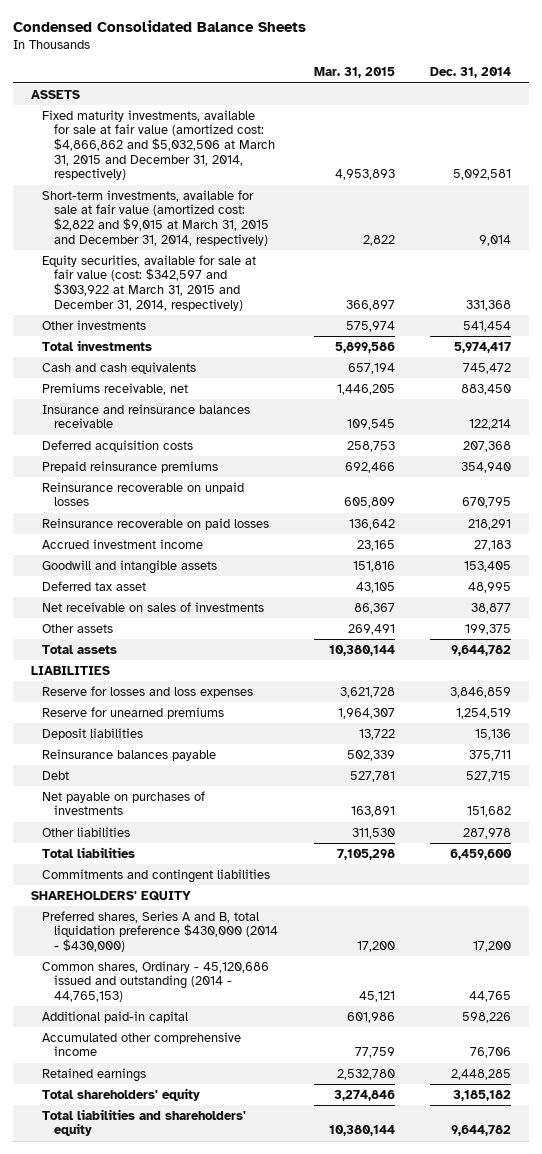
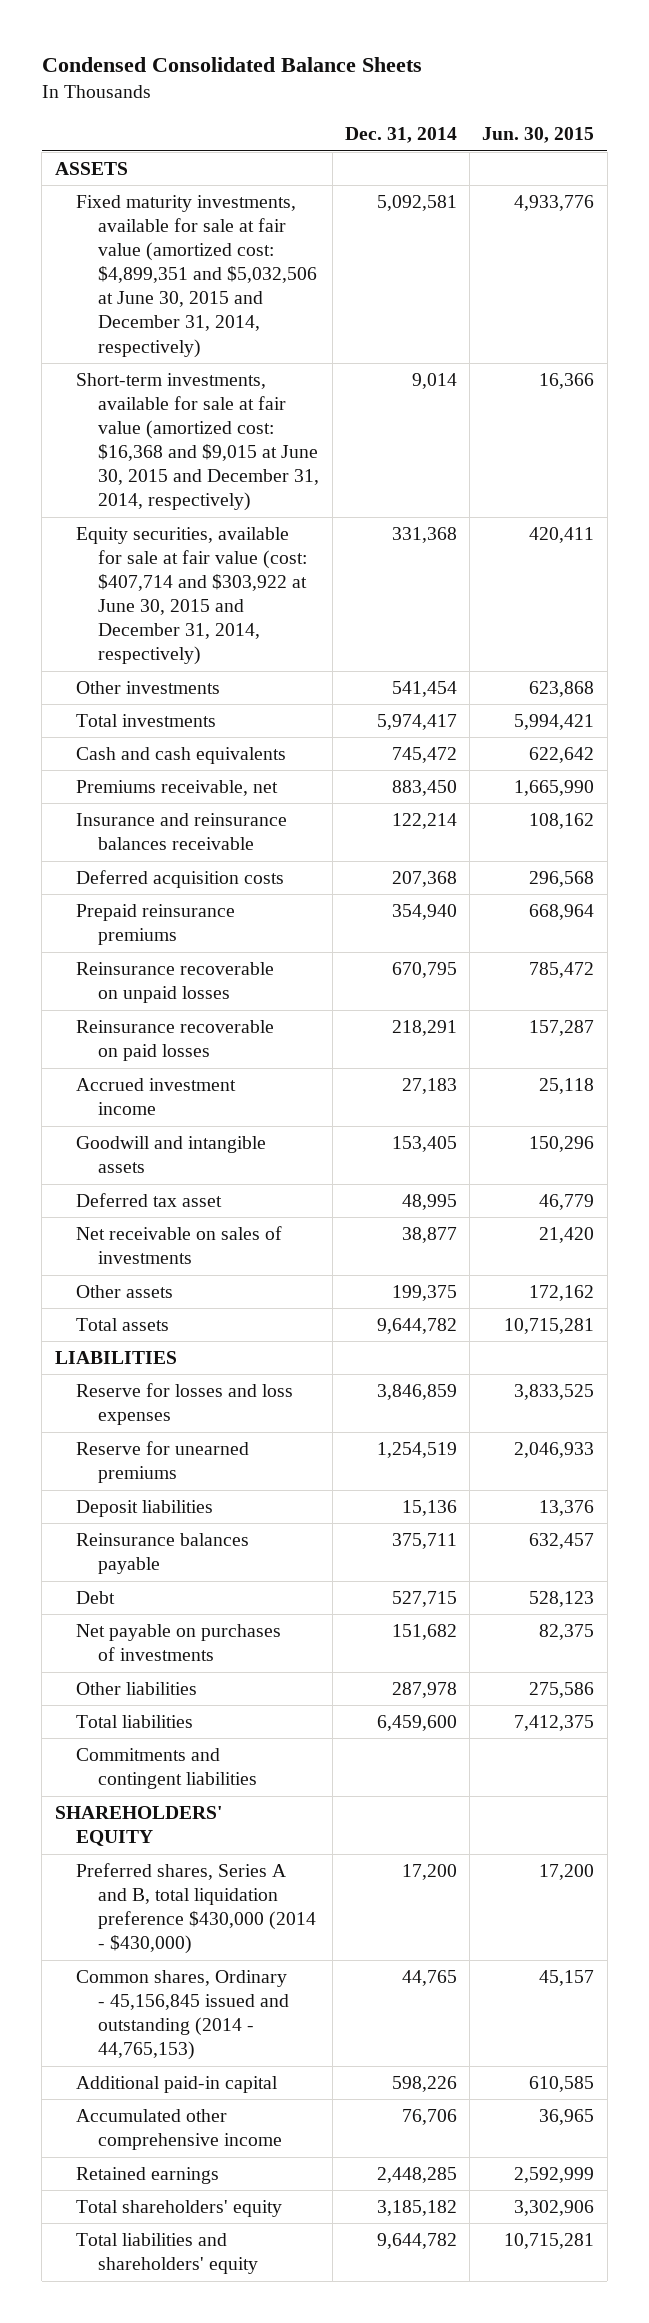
- | Mar. 31, 2015 | Dec. 31, 2014
+ | Dec. 31, 2014 | Jun. 30, 2015
- Fixed maturity investments, available for sale at fair value (amortized cost: $4,866,862 and $5,032,506 at March 31, 2015 and December 31, 2014, respectively) | 4,953,893 | 5,092,581
- Short-term investments, available for sale at fair value (amortized cost: $2,822 and $9,015 at March 31, 2015 and December 31, 2014, respectively) | 2,822 | 9,014
- Equity securities, available for sale at fair value (cost: $342,597 and $303,922 at March 31, 2015 and December 31, 2014, respectively) | 366,897 | 331,368
+ Fixed maturity investments, available for sale at fair value (amortized cost: $4,899,351 and $5,032,506 at June 30, 2015 and December 31, 2014, respectively) | 5,092,581 | 4,933,776
+ Short-term investments, available for sale at fair value (amortized cost: $16,368 and $9,015 at June 30, 2015 and December 31, 2014, respectively) | 9,014 | 16,366
+ Equity securities, available for sale at fair value (cost: $407,714 and $303,922 at June 30, 2015 and December 31, 2014, respectively) | 331,368 | 420,411
- Common shares, Ordinary - 45,120,686 issued and outstanding (2014 - 44,765,153) | 45,121 | 44,765
+ Common shares, Ordinary - 45,156,845 issued and outstanding (2014 - 44,765,153) | 44,765 | 45,157

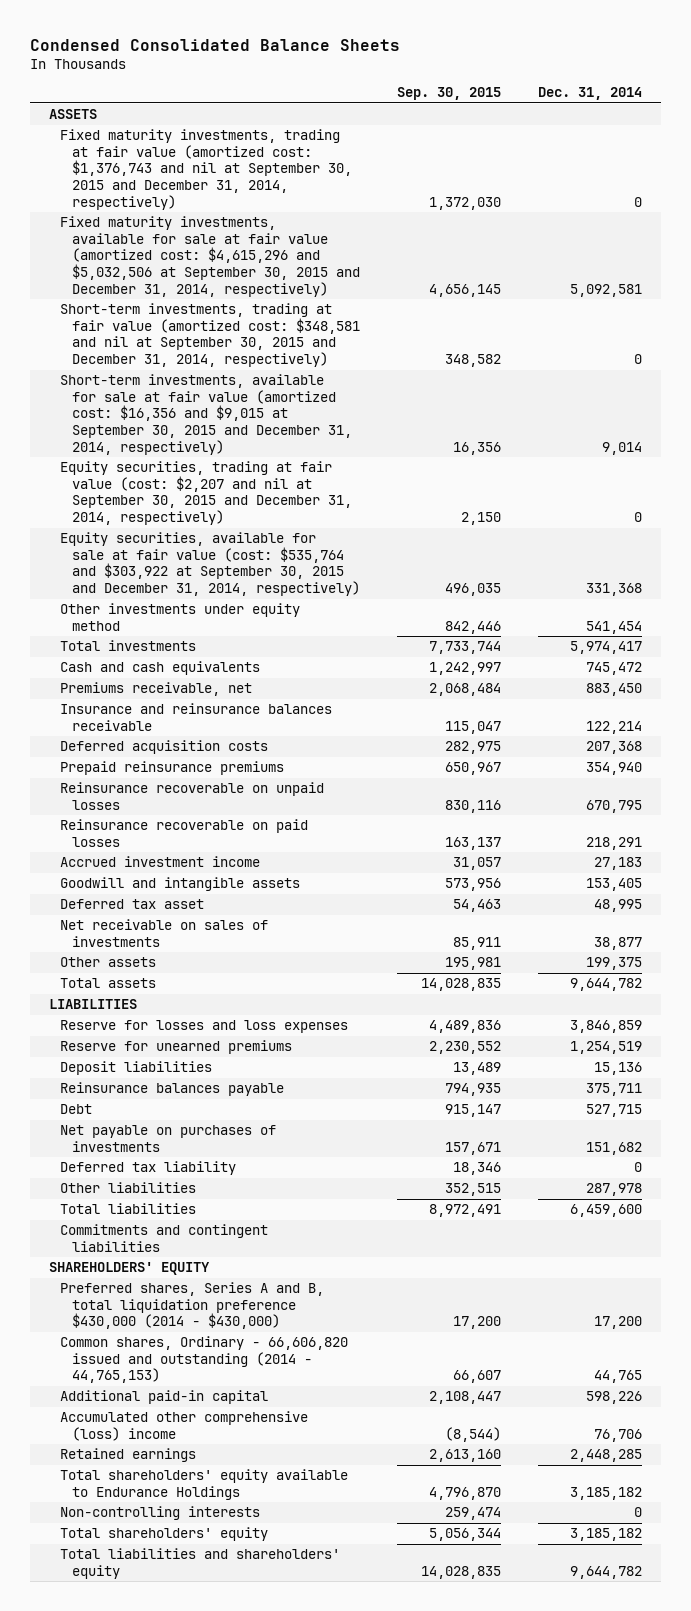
- | Dec. 31, 2014 | Jun. 30, 2015
+ | Sep. 30, 2015 | Dec. 31, 2014
- Fixed maturity investments, available for sale at fair value (amortized cost: $4,899,351 and $5,032,506 at June 30, 2015 and December 31, 2014, respectively) | 5,092,581 | 4,933,776
- Short-term investments, available for sale at fair value (amortized cost: $16,368 and $9,015 at June 30, 2015 and December 31, 2014, respectively) | 9,014 | 16,366
- Equity securities, available for sale at fair value (cost: $407,714 and $303,922 at June 30, 2015 and December 31, 2014, respectively) | 331,368 | 420,411
- Other investments | 541,454 | 623,868
+ Fixed maturity investments, trading at fair value (amortized cost: $1,376,743 and nil at September 30, 2015 and December 31, 2014, respectively) | 1,372,030 | 0
+ Fixed maturity investments, available for sale at fair value (amortized cost: $4,615,296 and $5,032,506 at September 30, 2015 and December 31, 2014, respectively) | 4,656,145 | 5,092,581
+ Short-term investments, trading at fair value (amortized cost: $348,581 and nil at September 30, 2015 and December 31, 2014, respectively) | 348,582 | 0
+ Short-term investments, available for sale at fair value (amortized cost: $16,356 and $9,015 at September 30, 2015 and December 31, 2014, respectively) | 16,356 | 9,014
+ Equity securities, trading at fair value (cost: $2,207 and nil at September 30, 2015 and December 31, 2014, respectively) | 2,150 | 0
+ Equity securities, available for sale at fair value (cost: $535,764 and $303,922 at September 30, 2015 and December 31, 2014, respectively) | 496,035 | 331,368
+ Other investments under equity method | 842,446 | 541,454
+ Deferred tax liability | 18,346 | 0
- Common shares, Ordinary - 45,156,845 issued and outstanding (2014 - 44,765,153) | 44,765 | 45,157
+ Common shares, Ordinary - 66,606,820 issued and outstanding (2014 - 44,765,153) | 66,607 | 44,765
- Accumulated other comprehensive income | 76,706 | 36,965
+ Accumulated other comprehensive (loss) income | (8,544) | 76,706
+ Total shareholders' equity available to Endurance Holdings | 4,796,870 | 3,185,182
+ Non-controlling interests | 259,474 | 0

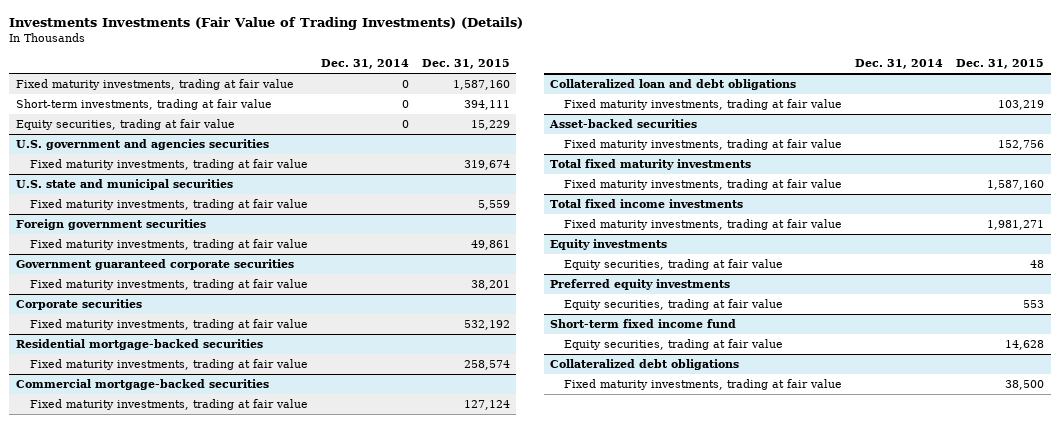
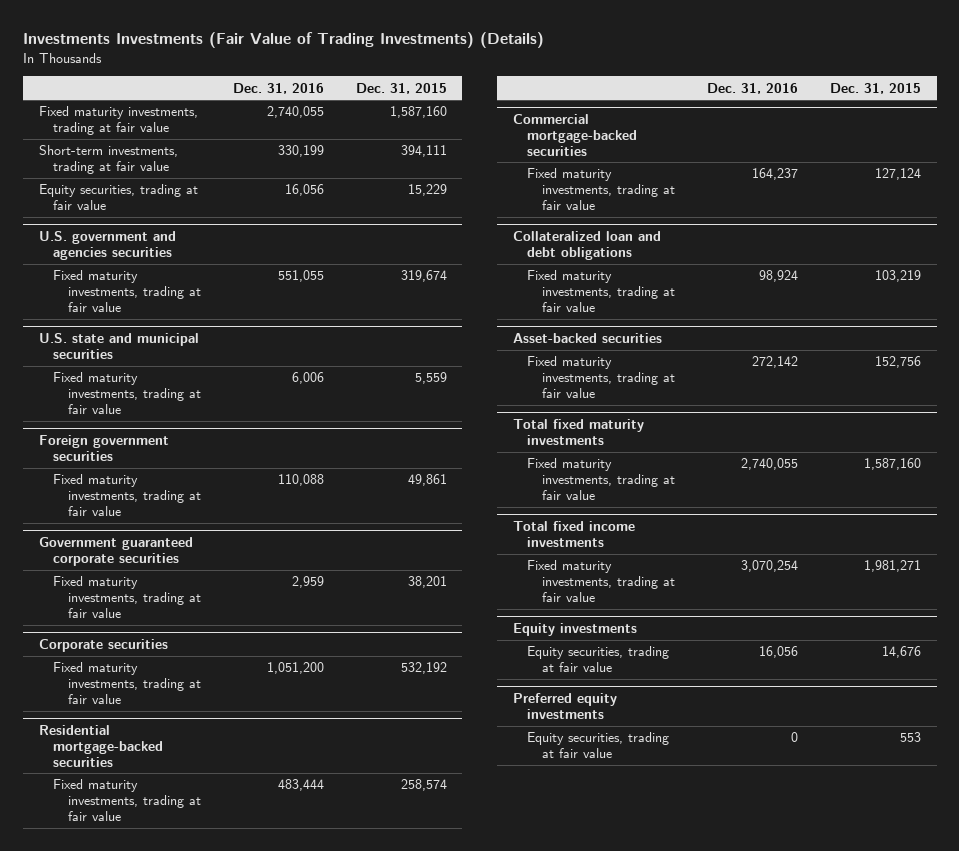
- | Dec. 31, 2014 | Dec. 31, 2015
+ | Dec. 31, 2016 | Dec. 31, 2015
@ Equity investments
- Equity securities, trading at fair value | | 48
+ Equity securities, trading at fair value | 16,056 | 14,676
- Short-term fixed income fund
- Equity securities, trading at fair value | | 14,628
- Collateralized debt obligations
- Fixed maturity investments, trading at fair value | | 38,500

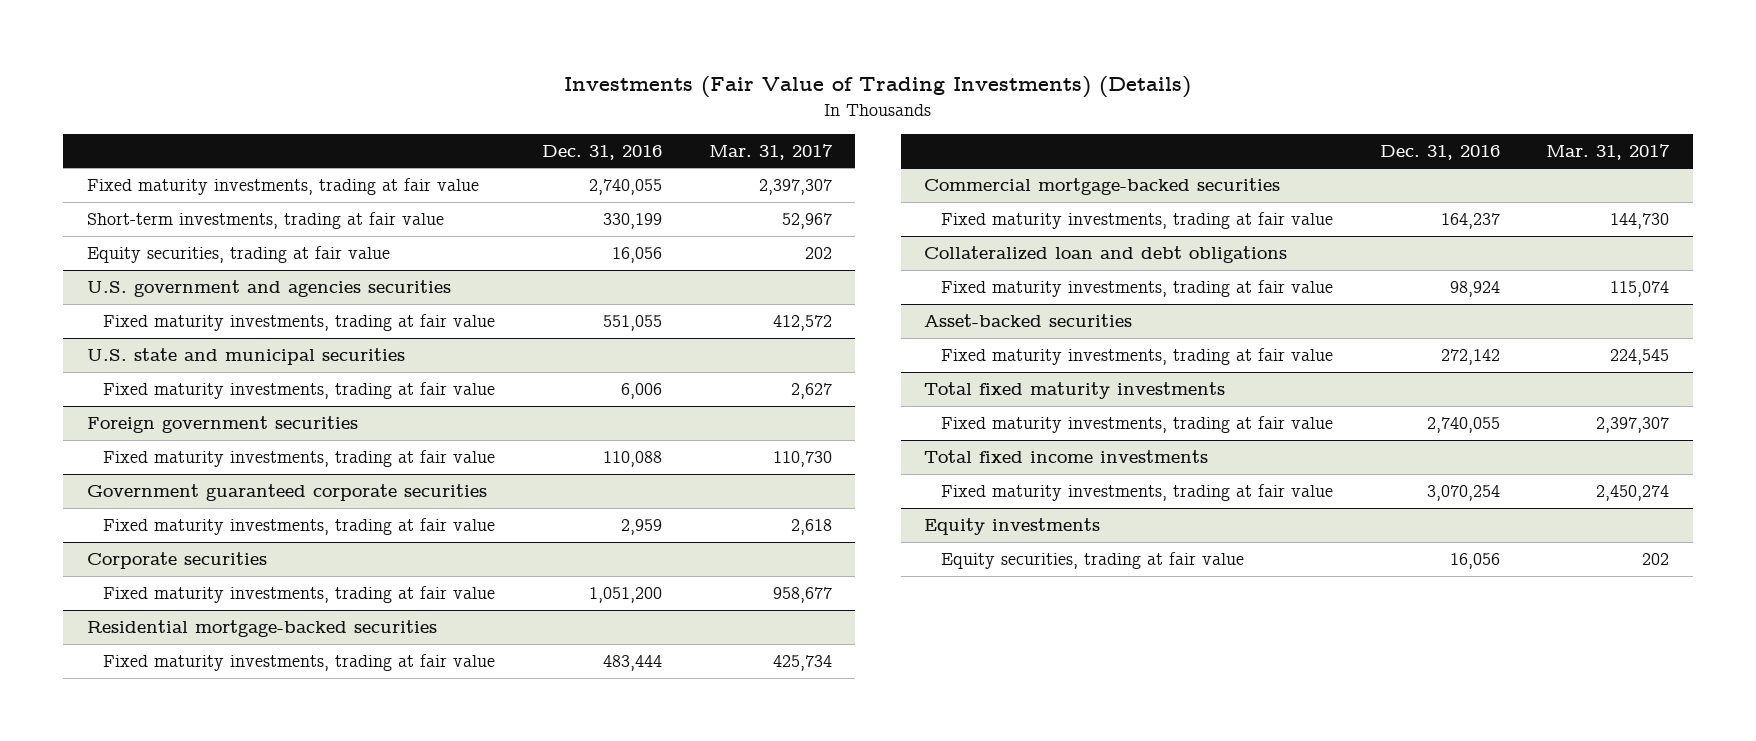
- Investments Investments (Fair Value of Trading Investments) (Details)
+ Investments (Fair Value of Trading Investments) (Details)
- | Dec. 31, 2016 | Dec. 31, 2015
+ | Dec. 31, 2016 | Mar. 31, 2017
- Preferred equity investments
- Equity securities, trading at fair value | 0 | 553

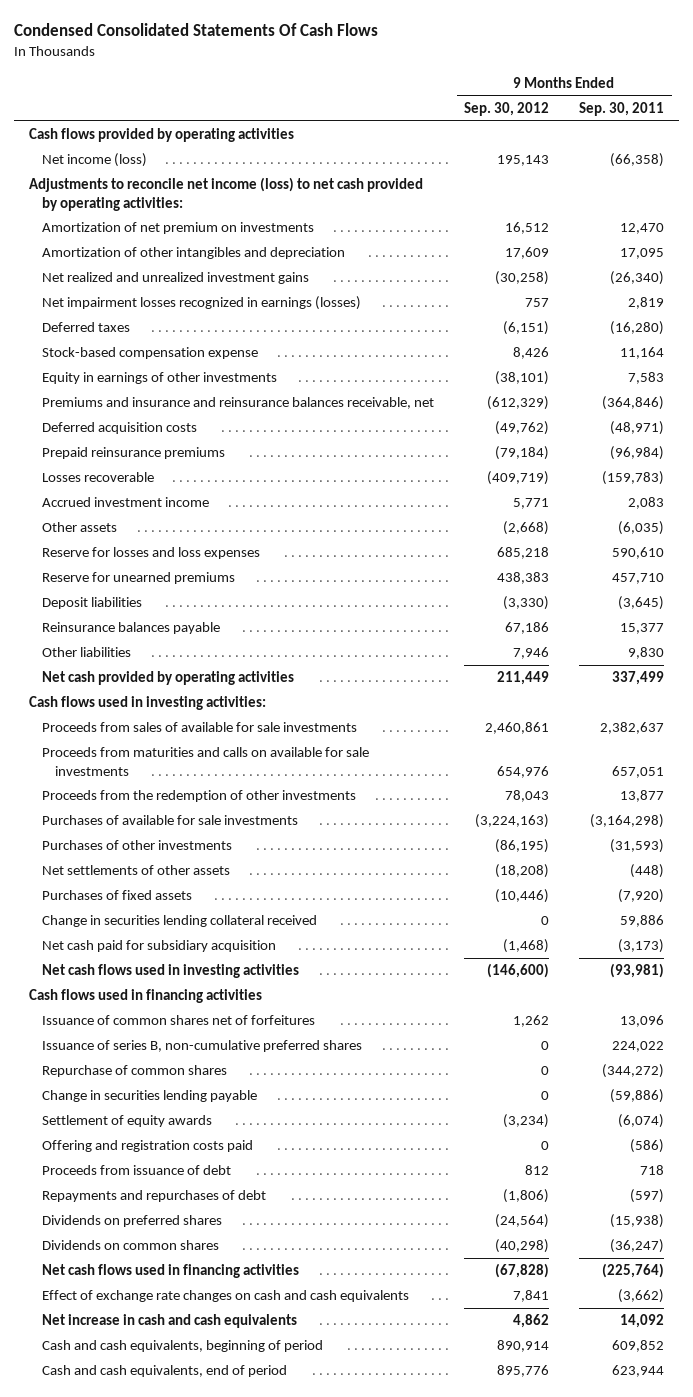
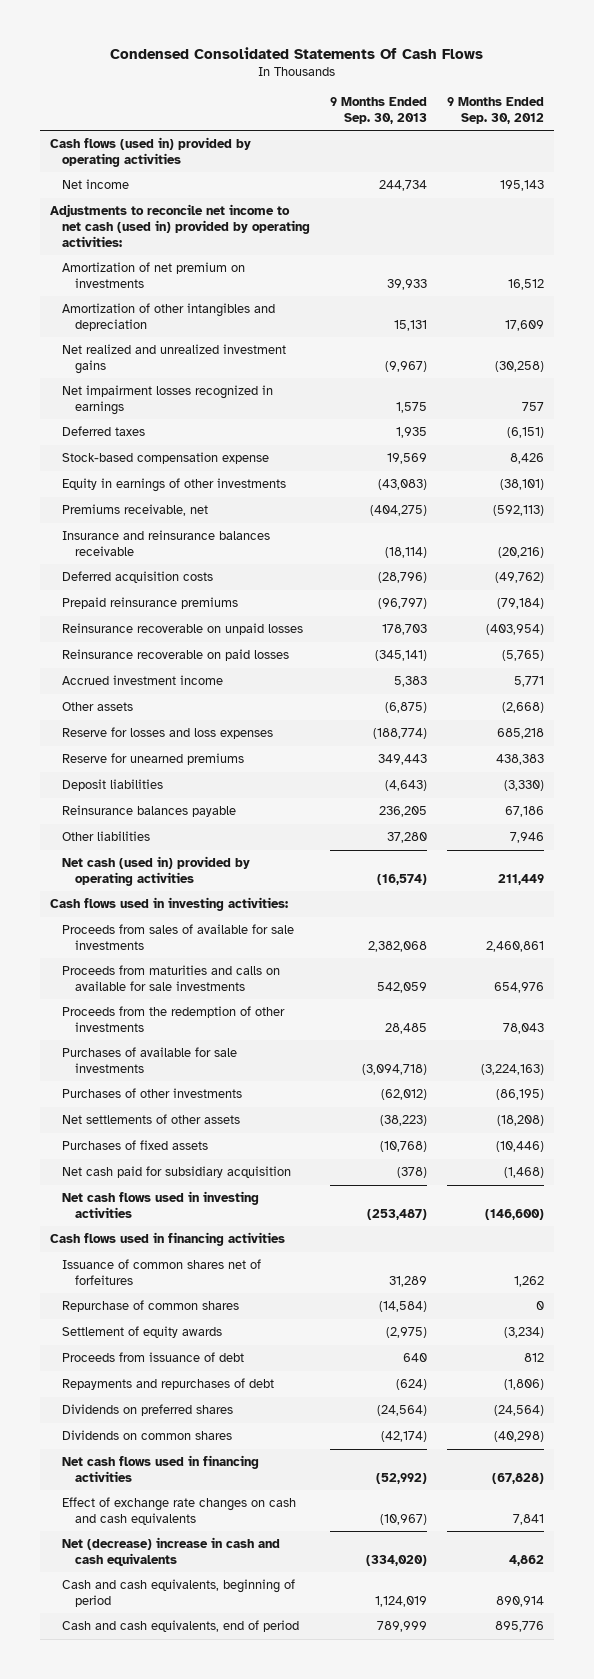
- | 9 Months Ended Sep. 30, 2012 | 9 Months Ended Sep. 30, 2011
+ | 9 Months Ended Sep. 30, 2013 | 9 Months Ended Sep. 30, 2012
- Cash flows provided by operating activities
- Net income (loss) | 195,143 | (66,358)
- Adjustments to reconcile net income (loss) to net cash provided by operating activities:
+ Cash flows (used in) provided by operating activities
+ Net income | 244,734 | 195,143
+ Adjustments to reconcile net income to net cash (used in) provided by operating activities:
- Net impairment losses recognized in earnings (losses) | 757 | 2,819
+ Net impairment losses recognized in earnings | 1,575 | 757
- Premiums and insurance and reinsurance balances receivable, net | (612,329) | (364,846)
+ Premiums receivable, net | (404,275) | (592,113)
+ Insurance and reinsurance balances receivable | (18,114) | (20,216)
- Losses recoverable | (409,719) | (159,783)
+ Reinsurance recoverable on unpaid losses | 178,703 | (403,954)
+ Reinsurance recoverable on paid losses | (345,141) | (5,765)
- Net cash provided by operating activities | 211,449 | 337,499
+ Net cash (used in) provided by operating activities | (16,574) | 211,449
- Change in securities lending collateral received | 0 | 59,886
- Issuance of series B, non-cumulative preferred shares | 0 | 224,022
- Change in securities lending payable | 0 | (59,886)
- Offering and registration costs paid | 0 | (586)
- Net increase in cash and cash equivalents | 4,862 | 14,092
+ Net (decrease) increase in cash and cash equivalents | (334,020) | 4,862

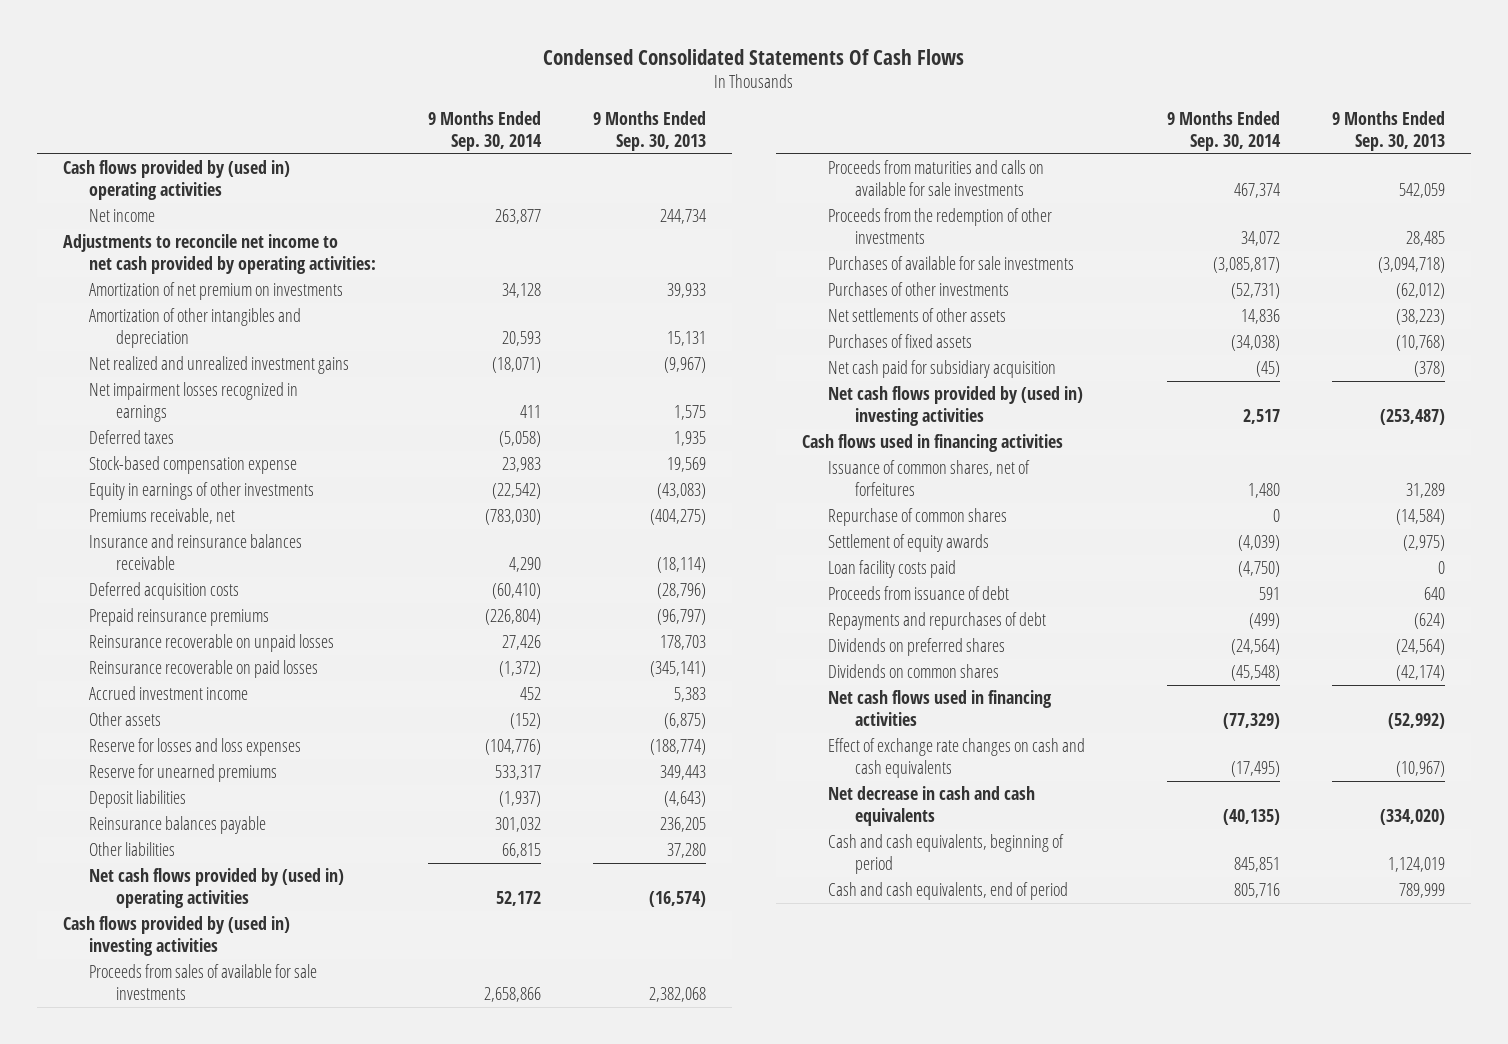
- | 9 Months Ended Sep. 30, 2013 | 9 Months Ended Sep. 30, 2012
+ | 9 Months Ended Sep. 30, 2014 | 9 Months Ended Sep. 30, 2013
- Cash flows (used in) provided by operating activities
+ Cash flows provided by (used in) operating activities
- Adjustments to reconcile net income to net cash (used in) provided by operating activities:
+ Adjustments to reconcile net income to net cash provided by operating activities:
- Net cash (used in) provided by operating activities | (16,574) | 211,449
- Cash flows used in investing activities:
+ Net cash flows provided by (used in) operating activities | 52,172 | (16,574)
+ Cash flows provided by (used in) investing activities
- Net cash flows used in investing activities | (253,487) | (146,600)
+ Net cash flows provided by (used in) investing activities | 2,517 | (253,487)
- Issuance of common shares net of forfeitures | 31,289 | 1,262
+ Issuance of common shares, net of forfeitures | 1,480 | 31,289
+ Loan facility costs paid | (4,750) | 0
- Net (decrease) increase in cash and cash equivalents | (334,020) | 4,862
+ Net decrease in cash and cash equivalents | (40,135) | (334,020)

